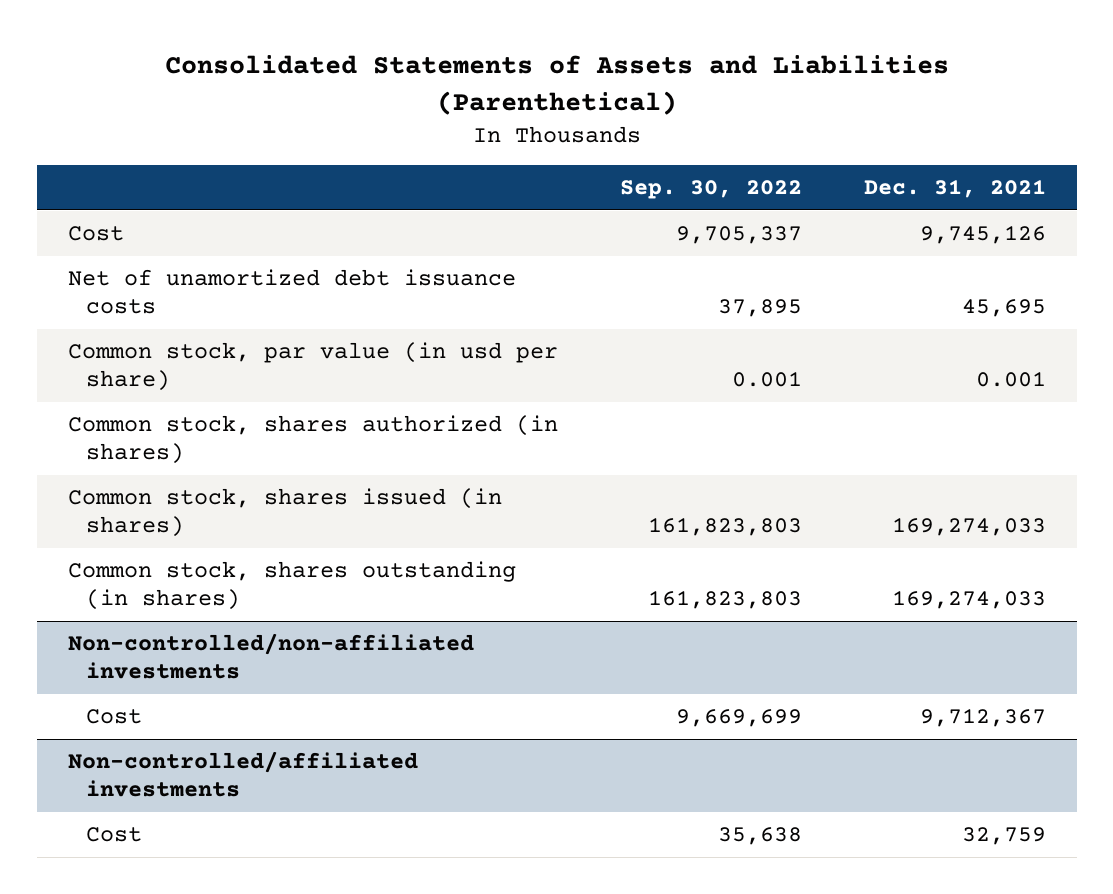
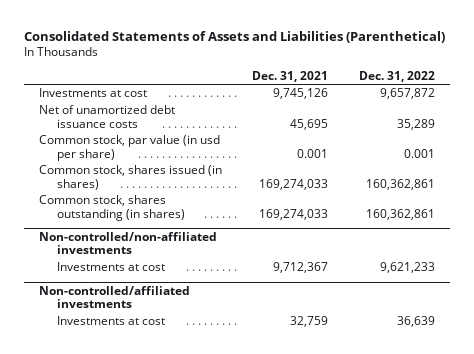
- | Sep. 30, 2022 | Dec. 31, 2021
+ | Dec. 31, 2021 | Dec. 31, 2022
- Cost | 9,705,337 | 9,745,126
+ Investments at cost | 9,745,126 | 9,657,872
- Common stock, shares authorized (in shares)
@ Non-controlled/non-affiliated investments
- Cost | 9,669,699 | 9,712,367
+ Investments at cost | 9,712,367 | 9,621,233
@ Non-controlled/affiliated investments
- Cost | 35,638 | 32,759
+ Investments at cost | 32,759 | 36,639

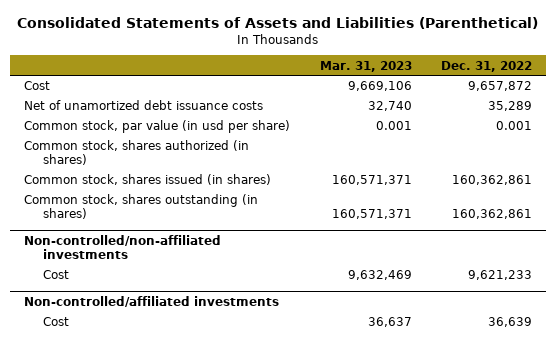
- | Dec. 31, 2021 | Dec. 31, 2022
+ | Mar. 31, 2023 | Dec. 31, 2022
- Investments at cost | 9,745,126 | 9,657,872
+ Cost | 9,669,106 | 9,657,872
+ Common stock, shares authorized (in shares)
@ Non-controlled/non-affiliated investments
- Investments at cost | 9,712,367 | 9,621,233
+ Cost | 9,632,469 | 9,621,233
@ Non-controlled/affiliated investments
- Investments at cost | 32,759 | 36,639
+ Cost | 36,637 | 36,639

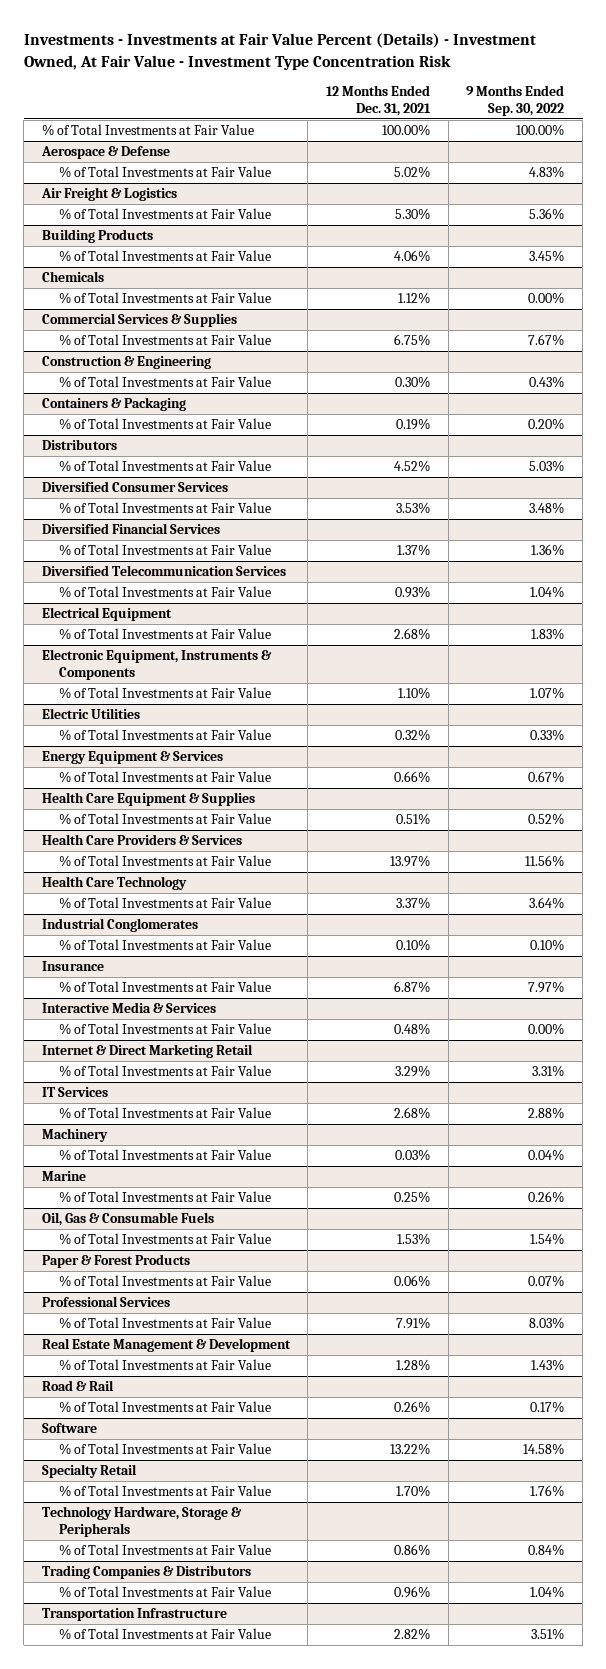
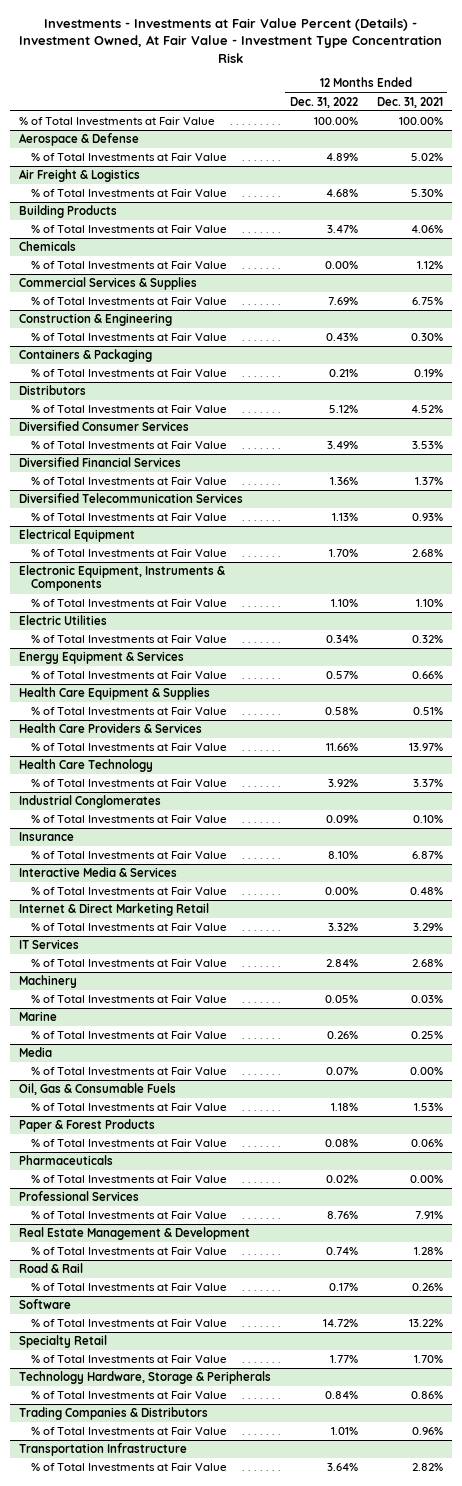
- | 12 Months Ended Dec. 31, 2021 | 9 Months Ended Sep. 30, 2022
+ | 12 Months Ended Dec. 31, 2022 | 12 Months Ended Dec. 31, 2021
+ Media
+ % of Total Investments at Fair Value | 0.07% | 0.00%
+ Pharmaceuticals
+ % of Total Investments at Fair Value | 0.02% | 0.00%

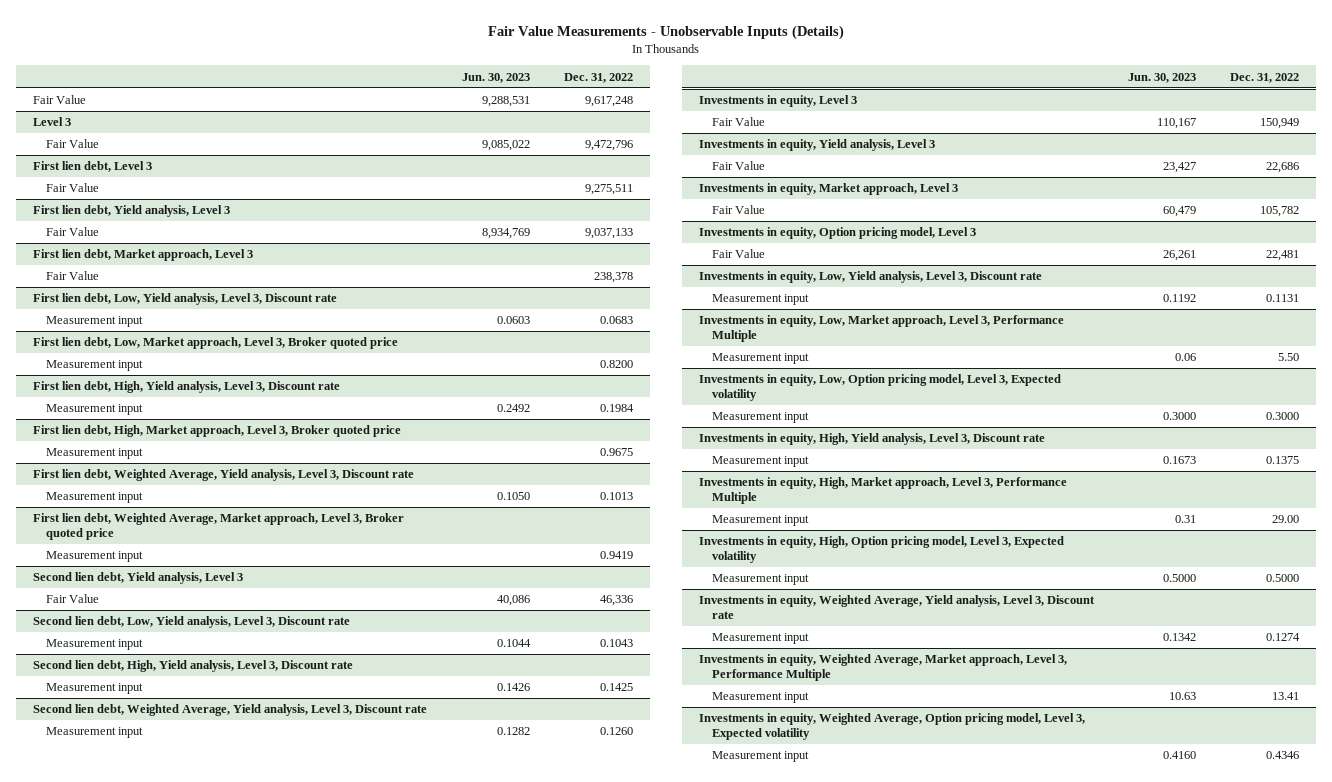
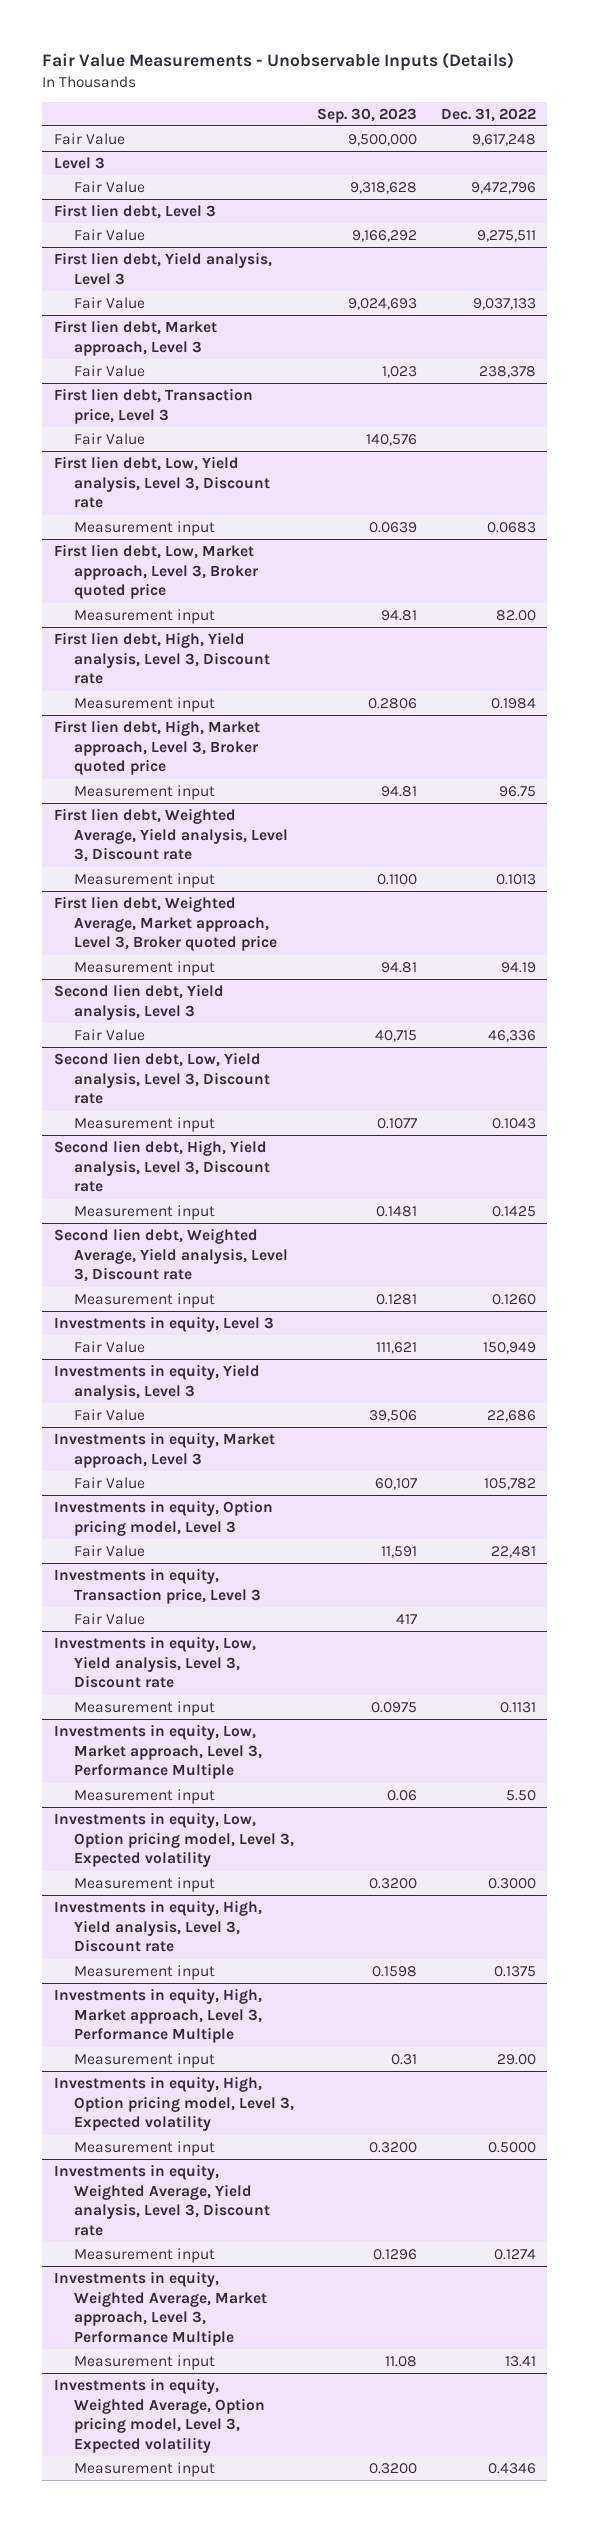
- | Jun. 30, 2023 | Dec. 31, 2022
+ | Sep. 30, 2023 | Dec. 31, 2022
+ First lien debt, Transaction price, Level 3
+ Fair Value | 140,576 |
@ First lien debt, Low, Market approach, Level 3, Broker quoted price
- Measurement input | | 0.8200
+ Measurement input | 94.81 | 82.00
@ First lien debt, High, Market approach, Level 3, Broker quoted price
- Measurement input | | 0.9675
+ Measurement input | 94.81 | 96.75
@ First lien debt, Weighted Average, Market approach, Level 3, Broker quoted price
- Measurement input | | 0.9419
+ Measurement input | 94.81 | 94.19
+ Investments in equity, Transaction price, Level 3
+ Fair Value | 417 |

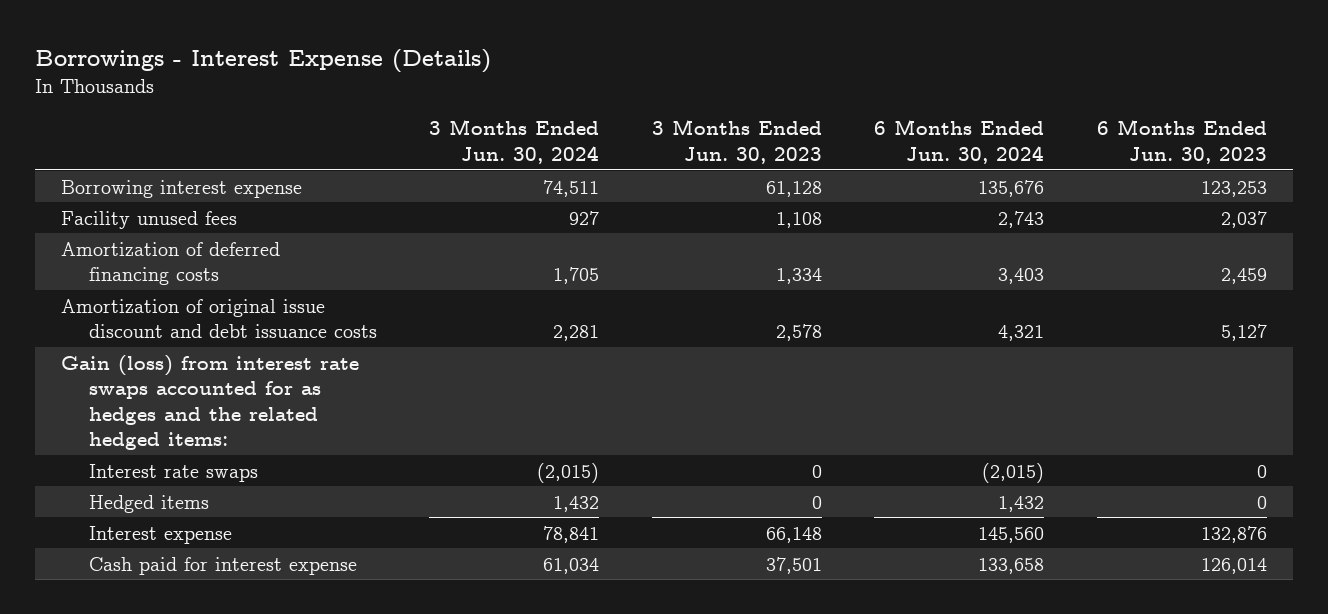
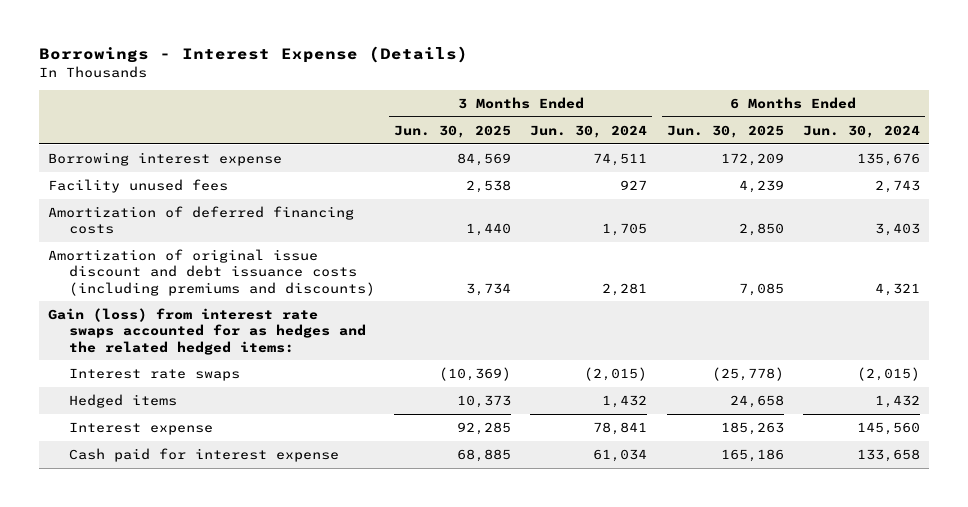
- | 3 Months Ended Jun. 30, 2024 | 3 Months Ended Jun. 30, 2023 | 6 Months Ended Jun. 30, 2024 | 6 Months Ended Jun. 30, 2023
+ | 3 Months Ended Jun. 30, 2025 | 3 Months Ended Jun. 30, 2024 | 6 Months Ended Jun. 30, 2025 | 6 Months Ended Jun. 30, 2024
- Amortization of original issue discount and debt issuance costs | 2,281 | 2,578 | 4,321 | 5,127
+ Amortization of original issue discount and debt issuance costs (including premiums and discounts) | 3,734 | 2,281 | 7,085 | 4,321

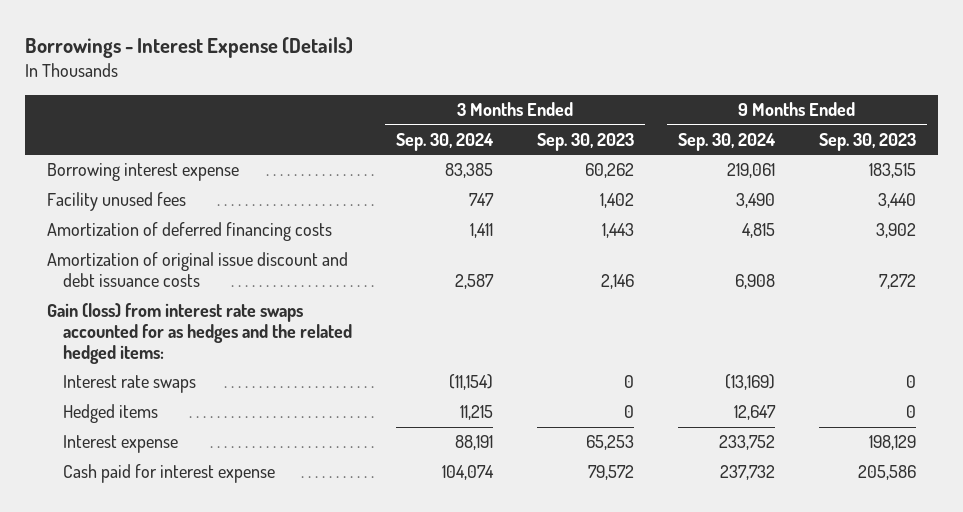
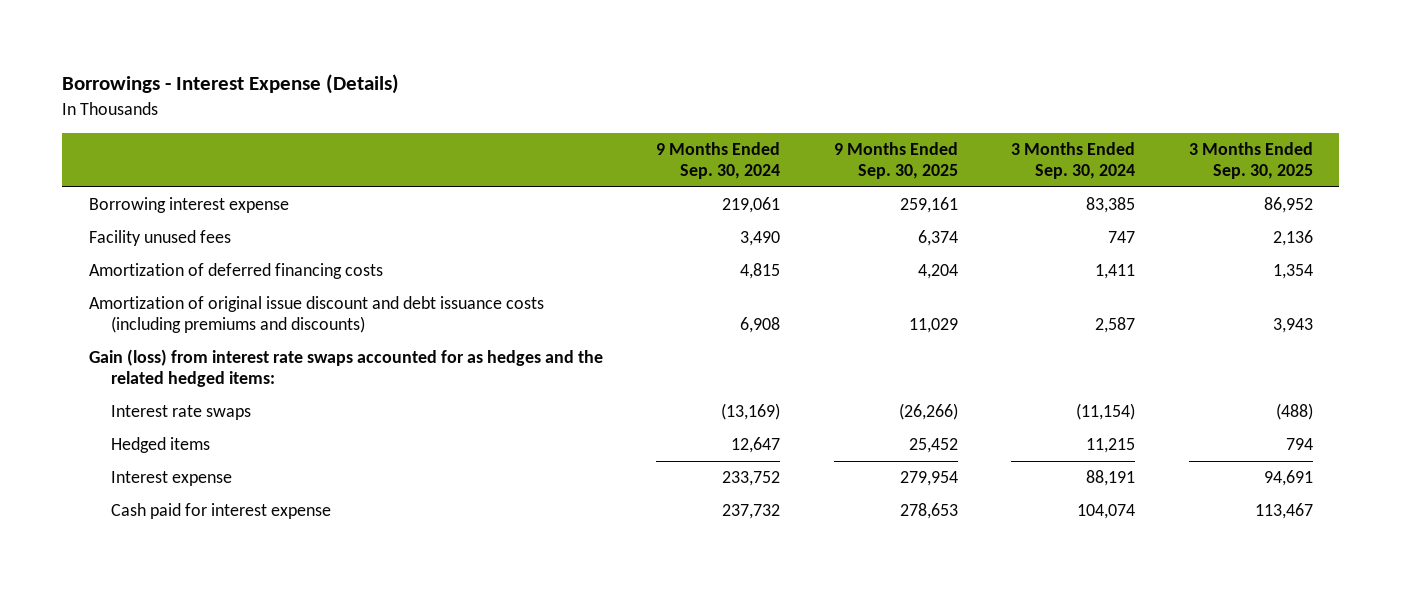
- | 3 Months Ended Sep. 30, 2024 | 3 Months Ended Sep. 30, 2023 | 9 Months Ended Sep. 30, 2024 | 9 Months Ended Sep. 30, 2023
+ | 9 Months Ended Sep. 30, 2024 | 9 Months Ended Sep. 30, 2025 | 3 Months Ended Sep. 30, 2024 | 3 Months Ended Sep. 30, 2025
- Amortization of original issue discount and debt issuance costs | 2,587 | 2,146 | 6,908 | 7,272
+ Amortization of original issue discount and debt issuance costs (including premiums and discounts) | 6,908 | 11,029 | 2,587 | 3,943

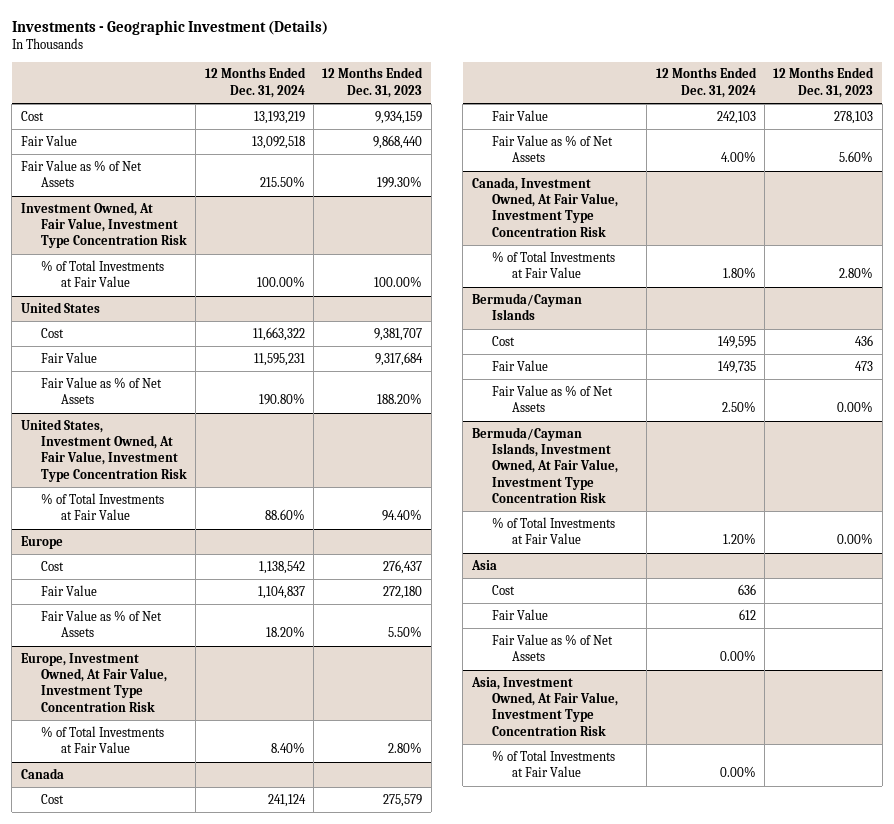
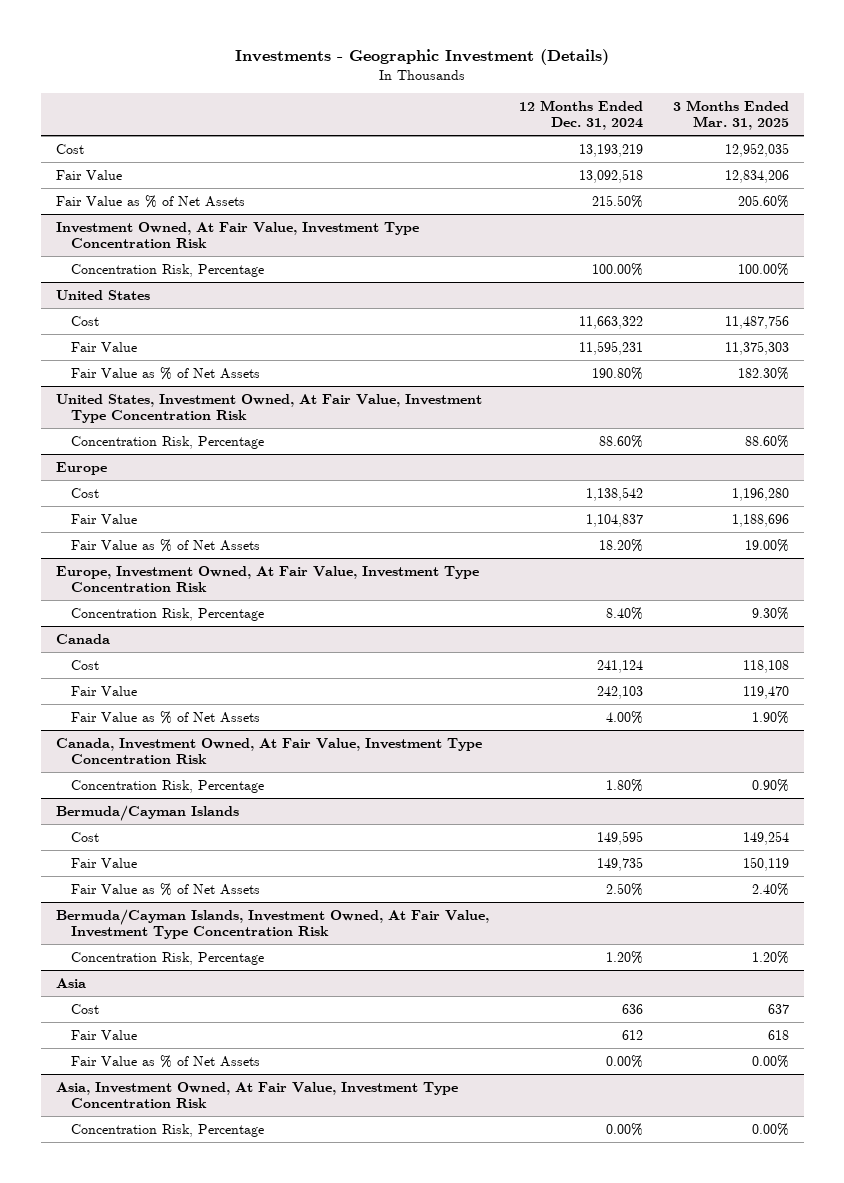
- | 12 Months Ended Dec. 31, 2024 | 12 Months Ended Dec. 31, 2023
+ | 12 Months Ended Dec. 31, 2024 | 3 Months Ended Mar. 31, 2025
@ Investment Owned, At Fair Value, Investment Type Concentration Risk
- % of Total Investments at Fair Value | 100.00% | 100.00%
+ Concentration Risk, Percentage | 100.00% | 100.00%
@ United States, Investment Owned, At Fair Value, Investment Type Concentration Risk
- % of Total Investments at Fair Value | 88.60% | 94.40%
+ Concentration Risk, Percentage | 88.60% | 88.60%
@ Europe, Investment Owned, At Fair Value, Investment Type Concentration Risk
- % of Total Investments at Fair Value | 8.40% | 2.80%
+ Concentration Risk, Percentage | 8.40% | 9.30%
@ Canada, Investment Owned, At Fair Value, Investment Type Concentration Risk
- % of Total Investments at Fair Value | 1.80% | 2.80%
+ Concentration Risk, Percentage | 1.80% | 0.90%
@ Bermuda/Cayman Islands, Investment Owned, At Fair Value, Investment Type Concentration Risk
- % of Total Investments at Fair Value | 1.20% | 0.00%
+ Concentration Risk, Percentage | 1.20% | 1.20%
@ Asia, Investment Owned, At Fair Value, Investment Type Concentration Risk
- % of Total Investments at Fair Value | 0.00% |
+ Concentration Risk, Percentage | 0.00% | 0.00%

